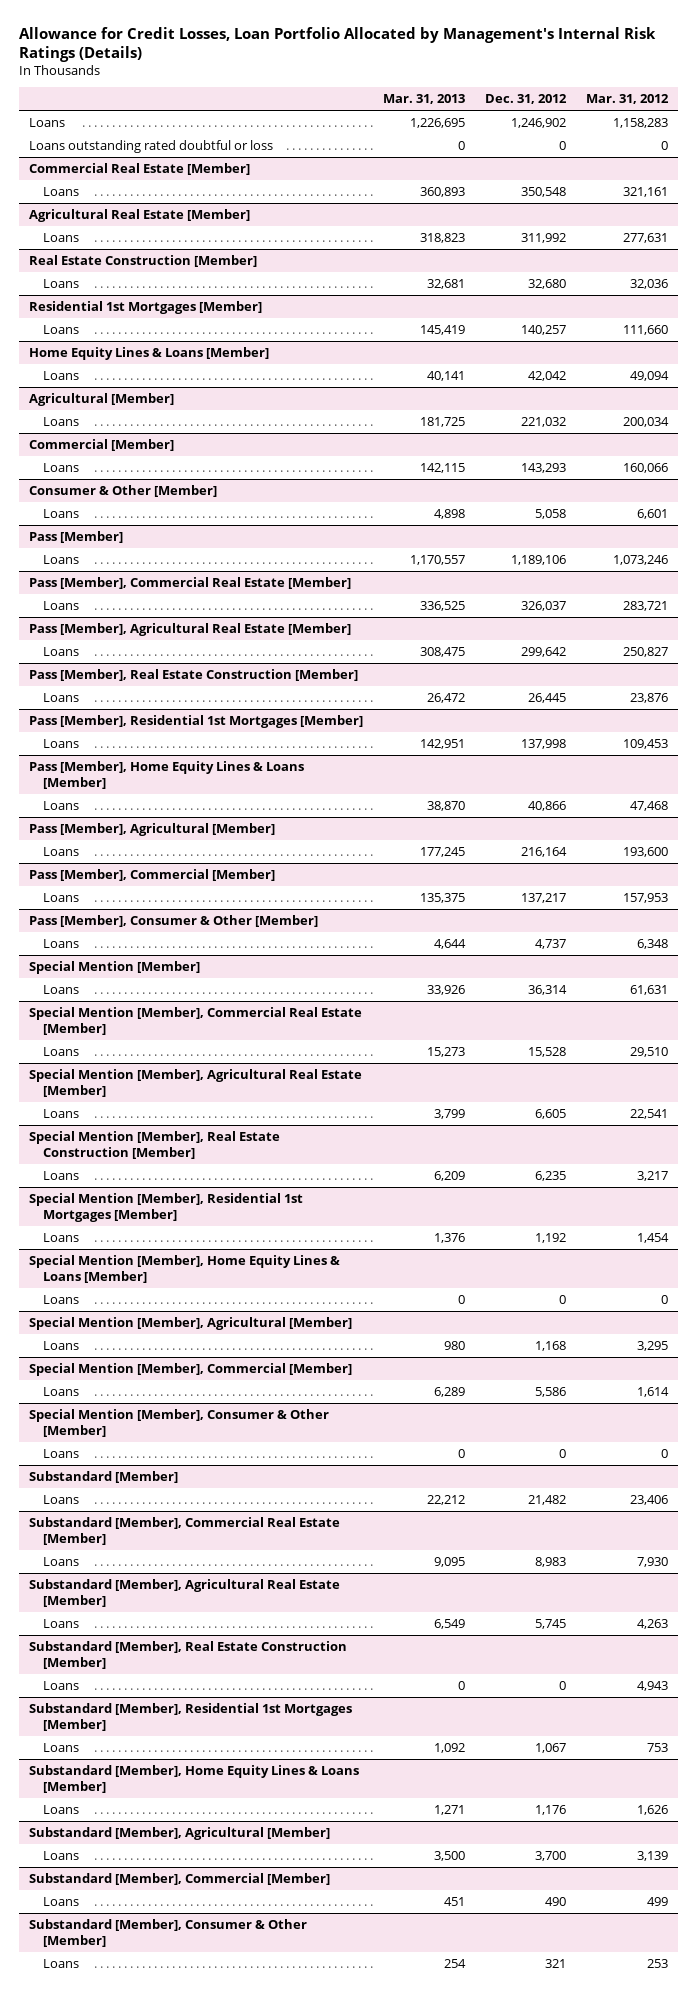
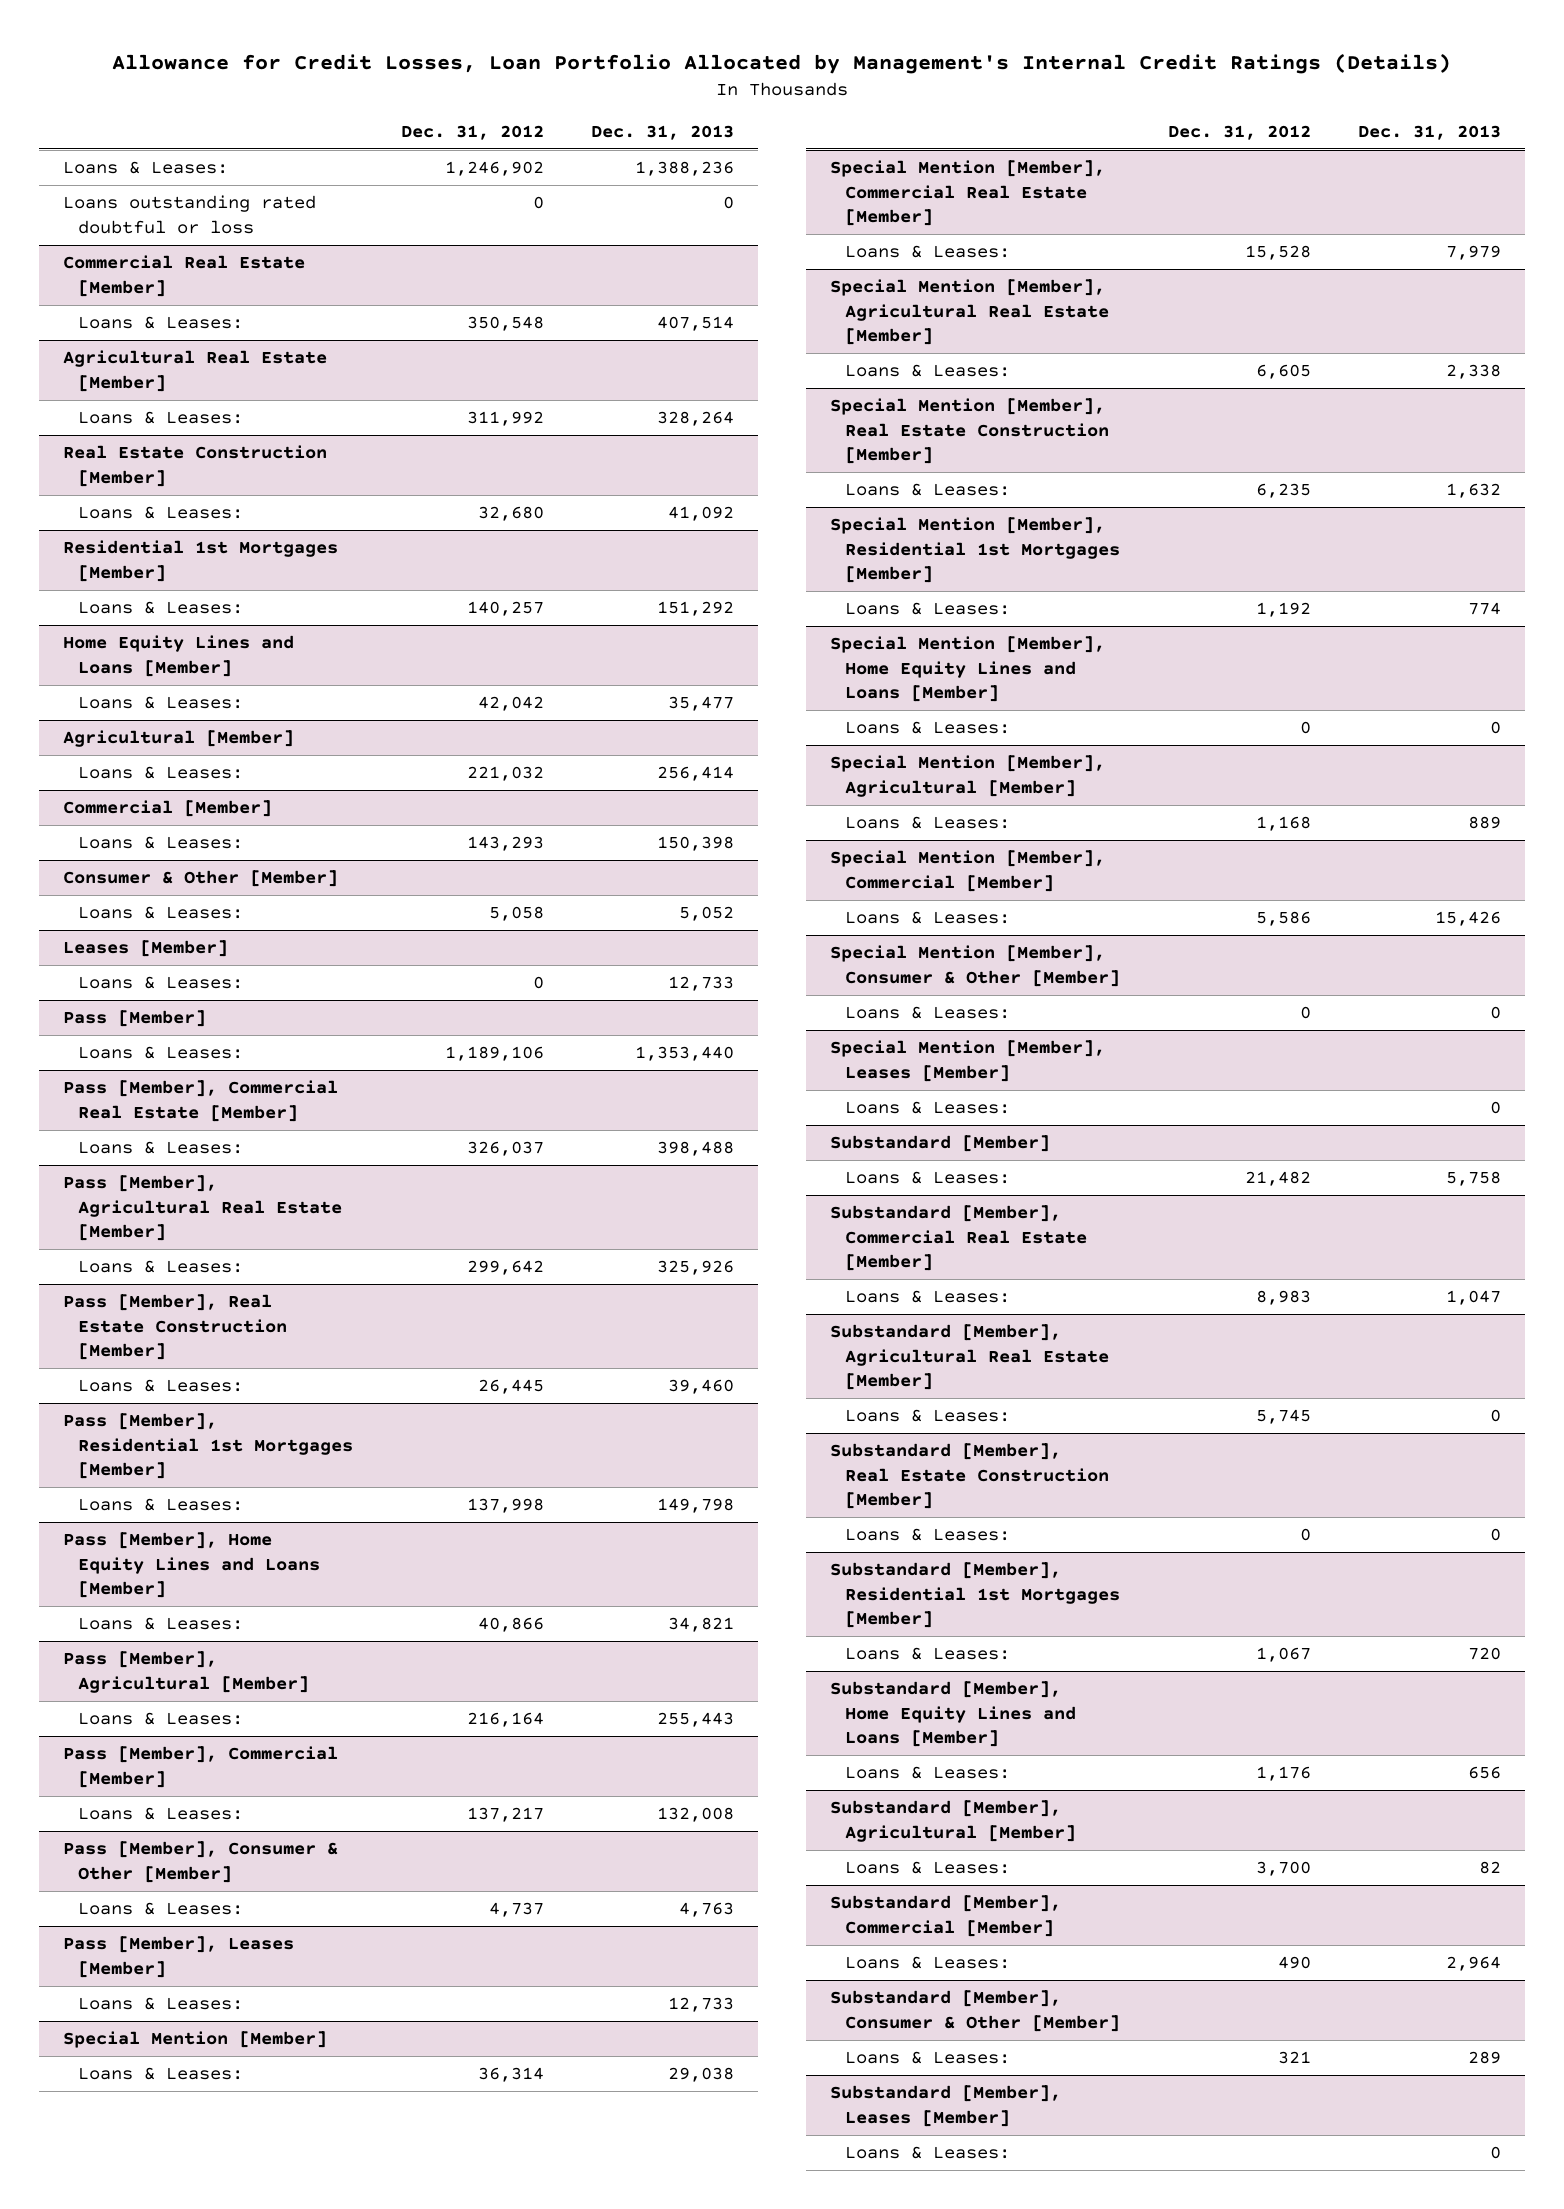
- Allowance for Credit Losses, Loan Portfolio Allocated by Management's Internal Risk Ratings (Details)
+ Allowance for Credit Losses, Loan Portfolio Allocated by Management's Internal Credit Ratings (Details)
- | Mar. 31, 2013 | Dec. 31, 2012 | Mar. 31, 2012
+ | Dec. 31, 2012 | Dec. 31, 2013
- Loans | 1,226,695 | 1,246,902 | 1,158,283
+ Loans & Leases: | 1,246,902 | 1,388,236
@ Commercial Real Estate [Member]
- Loans | 360,893 | 350,548 | 321,161
+ Loans & Leases: | 350,548 | 407,514
@ Agricultural Real Estate [Member]
- Loans | 318,823 | 311,992 | 277,631
+ Loans & Leases: | 311,992 | 328,264
@ Real Estate Construction [Member]
- Loans | 32,681 | 32,680 | 32,036
+ Loans & Leases: | 32,680 | 41,092
@ Residential 1st Mortgages [Member]
- Loans | 145,419 | 140,257 | 111,660
- Home Equity Lines & Loans [Member]
- Loans | 40,141 | 42,042 | 49,094
@ Residential 1st Mortgages [Member]
+ Loans & Leases: | 140,257 | 151,292
+ Home Equity Lines and Loans [Member]
+ Loans & Leases: | 42,042 | 35,477
@ Agricultural [Member]
- Loans | 181,725 | 221,032 | 200,034
+ Loans & Leases: | 221,032 | 256,414
@ Commercial [Member]
- Loans | 142,115 | 143,293 | 160,066
+ Loans & Leases: | 143,293 | 150,398
@ Consumer & Other [Member]
- Loans | 4,898 | 5,058 | 6,601
+ Loans & Leases: | 5,058 | 5,052
+ Leases [Member]
+ Loans & Leases: | 0 | 12,733
@ Pass [Member]
- Loans | 1,170,557 | 1,189,106 | 1,073,246
+ Loans & Leases: | 1,189,106 | 1,353,440
@ Pass [Member], Commercial Real Estate [Member]
- Loans | 336,525 | 326,037 | 283,721
+ Loans & Leases: | 326,037 | 398,488
@ Pass [Member], Agricultural Real Estate [Member]
- Loans | 308,475 | 299,642 | 250,827
+ Loans & Leases: | 299,642 | 325,926
@ Pass [Member], Real Estate Construction [Member]
- Loans | 26,472 | 26,445 | 23,876
+ Loans & Leases: | 26,445 | 39,460
@ Pass [Member], Residential 1st Mortgages [Member]
- Loans | 142,951 | 137,998 | 109,453
- Pass [Member], Home Equity Lines & Loans [Member]
- Loans | 38,870 | 40,866 | 47,468
@ Pass [Member], Residential 1st Mortgages [Member]
+ Loans & Leases: | 137,998 | 149,798
+ Pass [Member], Home Equity Lines and Loans [Member]
+ Loans & Leases: | 40,866 | 34,821
@ Pass [Member], Agricultural [Member]
- Loans | 177,245 | 216,164 | 193,600
+ Loans & Leases: | 216,164 | 255,443
@ Pass [Member], Commercial [Member]
- Loans | 135,375 | 137,217 | 157,953
+ Loans & Leases: | 137,217 | 132,008
@ Pass [Member], Consumer & Other [Member]
- Loans | 4,644 | 4,737 | 6,348
+ Loans & Leases: | 4,737 | 4,763
+ Pass [Member], Leases [Member]
+ Loans & Leases: | | 12,733
@ Special Mention [Member]
- Loans | 33,926 | 36,314 | 61,631
+ Loans & Leases: | 36,314 | 29,038
@ Special Mention [Member], Commercial Real Estate [Member]
- Loans | 15,273 | 15,528 | 29,510
+ Loans & Leases: | 15,528 | 7,979
@ Special Mention [Member], Agricultural Real Estate [Member]
- Loans | 3,799 | 6,605 | 22,541
+ Loans & Leases: | 6,605 | 2,338
@ Special Mention [Member], Real Estate Construction [Member]
- Loans | 6,209 | 6,235 | 3,217
+ Loans & Leases: | 6,235 | 1,632
@ Special Mention [Member], Residential 1st Mortgages [Member]
- Loans | 1,376 | 1,192 | 1,454
- Special Mention [Member], Home Equity Lines & Loans [Member]
- Loans | 0 | 0 | 0
@ Special Mention [Member], Residential 1st Mortgages [Member]
+ Loans & Leases: | 1,192 | 774
+ Special Mention [Member], Home Equity Lines and Loans [Member]
+ Loans & Leases: | 0 | 0
@ Special Mention [Member], Agricultural [Member]
- Loans | 980 | 1,168 | 3,295
+ Loans & Leases: | 1,168 | 889
@ Special Mention [Member], Commercial [Member]
- Loans | 6,289 | 5,586 | 1,614
+ Loans & Leases: | 5,586 | 15,426
@ Special Mention [Member], Consumer & Other [Member]
- Loans | 0 | 0 | 0
+ Loans & Leases: | 0 | 0
+ Special Mention [Member], Leases [Member]
+ Loans & Leases: | | 0
@ Substandard [Member]
- Loans | 22,212 | 21,482 | 23,406
+ Loans & Leases: | 21,482 | 5,758
@ Substandard [Member], Commercial Real Estate [Member]
- Loans | 9,095 | 8,983 | 7,930
+ Loans & Leases: | 8,983 | 1,047
@ Substandard [Member], Agricultural Real Estate [Member]
- Loans | 6,549 | 5,745 | 4,263
+ Loans & Leases: | 5,745 | 0
@ Substandard [Member], Real Estate Construction [Member]
- Loans | 0 | 0 | 4,943
+ Loans & Leases: | 0 | 0
@ Substandard [Member], Residential 1st Mortgages [Member]
- Loans | 1,092 | 1,067 | 753
- Substandard [Member], Home Equity Lines & Loans [Member]
- Loans | 1,271 | 1,176 | 1,626
@ Substandard [Member], Residential 1st Mortgages [Member]
+ Loans & Leases: | 1,067 | 720
+ Substandard [Member], Home Equity Lines and Loans [Member]
+ Loans & Leases: | 1,176 | 656
@ Substandard [Member], Agricultural [Member]
- Loans | 3,500 | 3,700 | 3,139
+ Loans & Leases: | 3,700 | 82
@ Substandard [Member], Commercial [Member]
- Loans | 451 | 490 | 499
+ Loans & Leases: | 490 | 2,964
@ Substandard [Member], Consumer & Other [Member]
- Loans | 254 | 321 | 253
+ Loans & Leases: | 321 | 289
+ Substandard [Member], Leases [Member]
+ Loans & Leases: | | 0

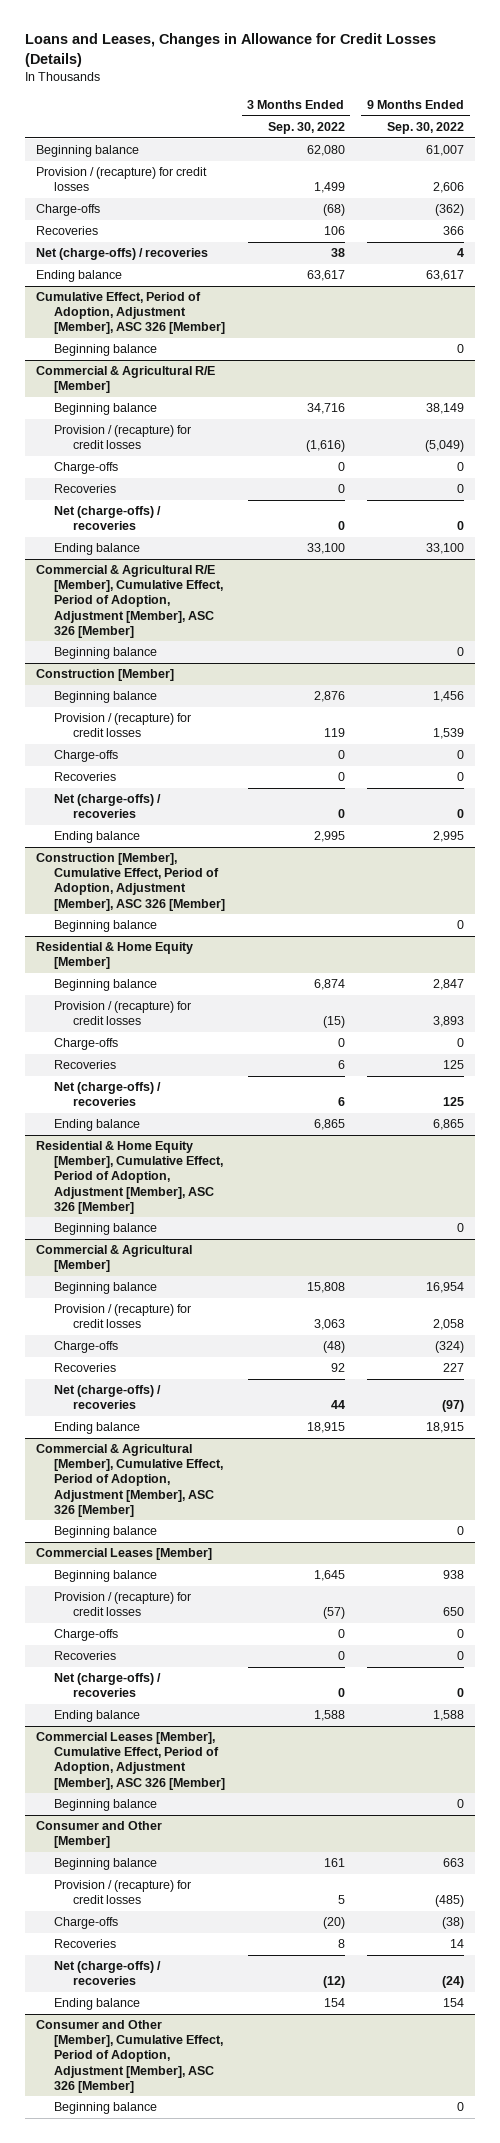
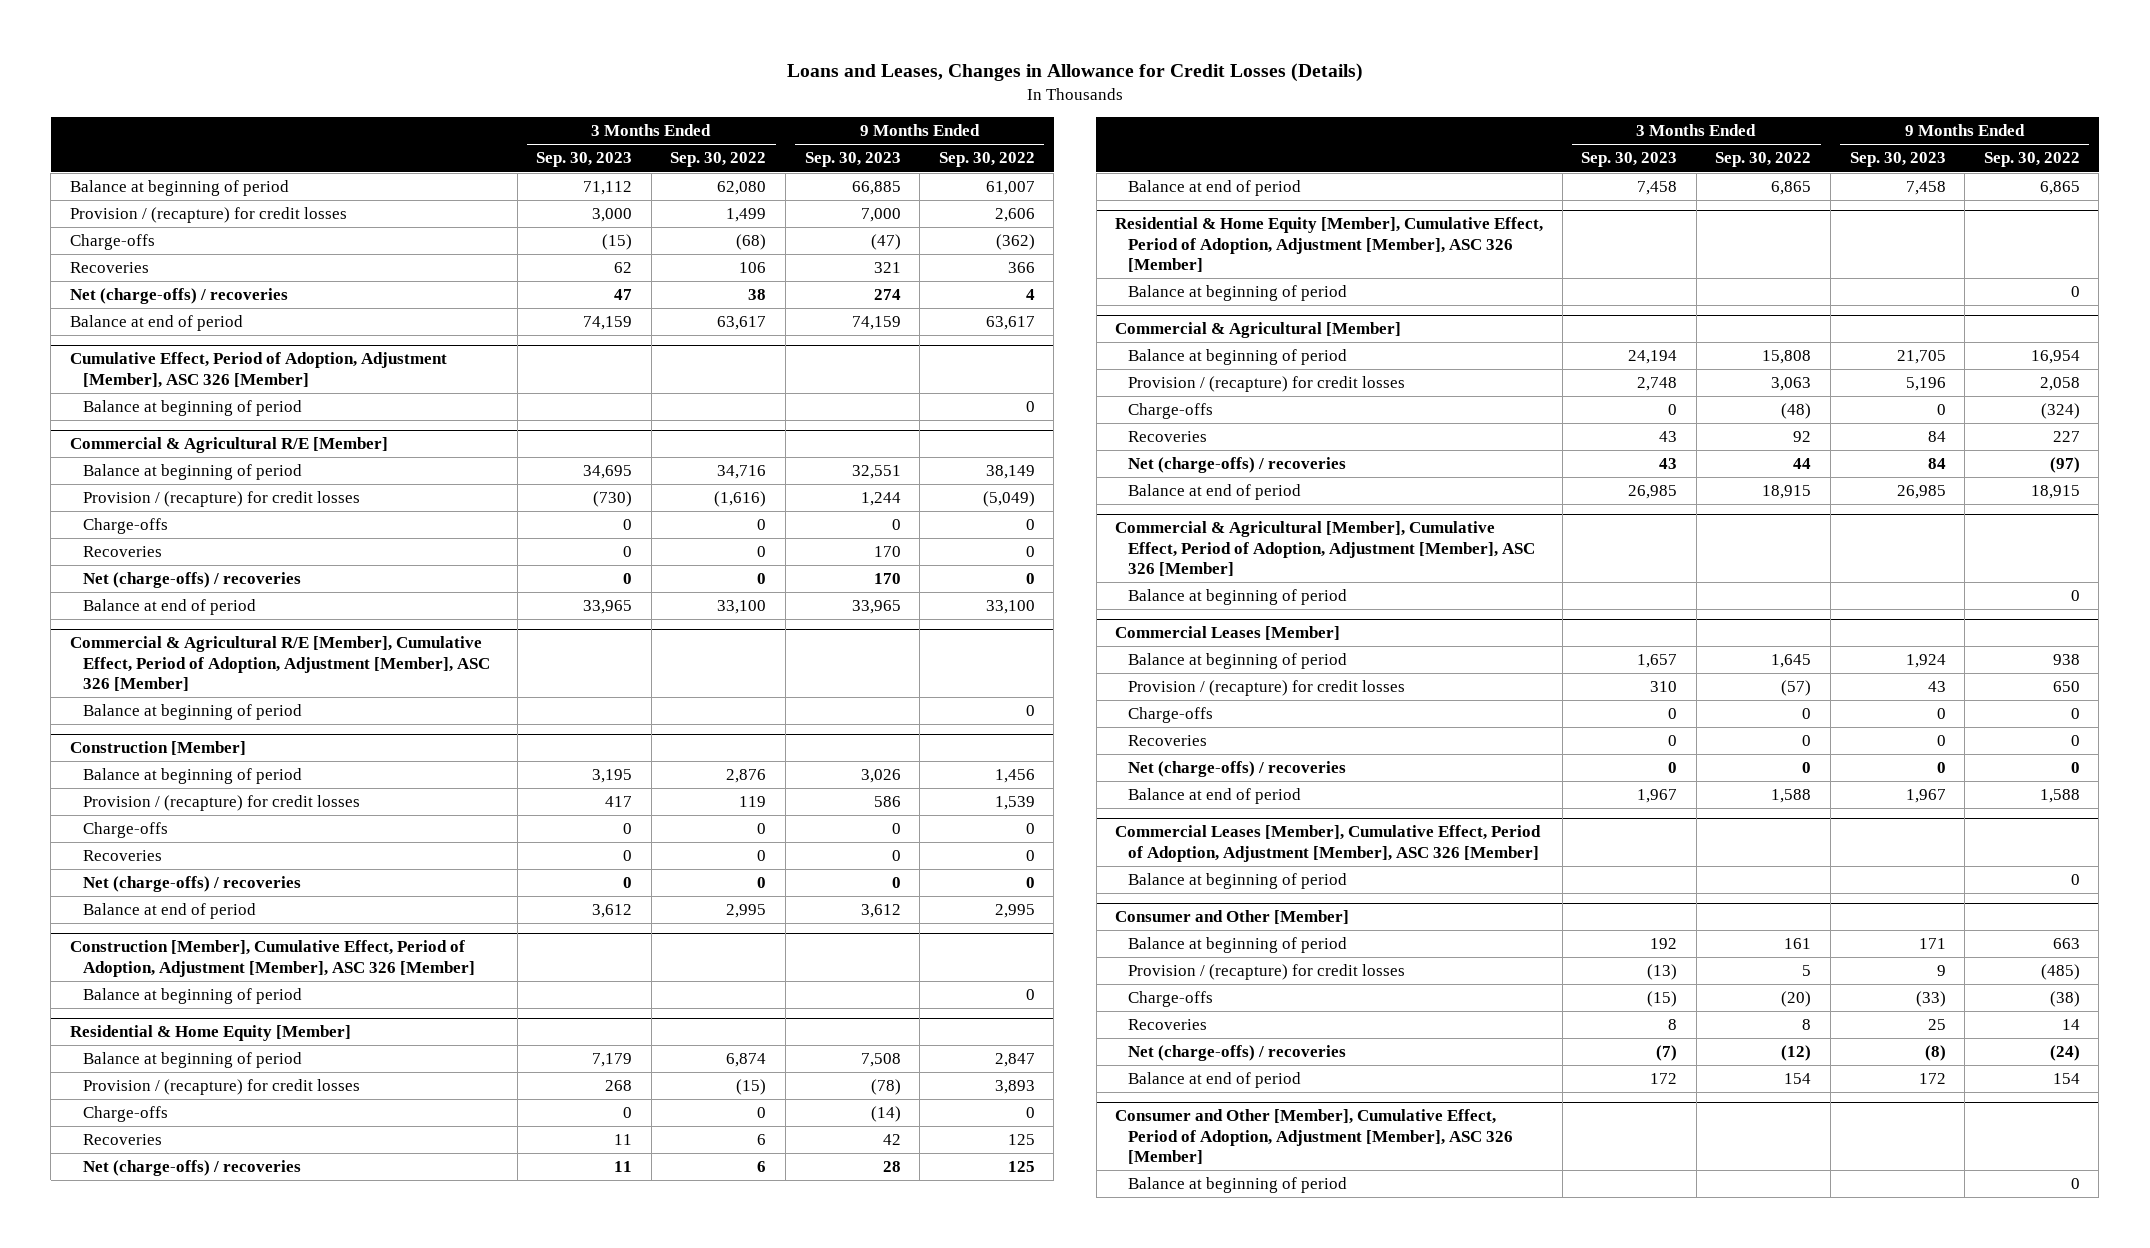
- | 3 Months Ended Sep. 30, 2022 | 9 Months Ended Sep. 30, 2022
+ | 3 Months Ended Sep. 30, 2023 | 3 Months Ended Sep. 30, 2022 | 9 Months Ended Sep. 30, 2023 | 9 Months Ended Sep. 30, 2022
- Beginning balance | 62,080 | 61,007
+ Balance at beginning of period | 71,112 | 62,080 | 66,885 | 61,007
- Ending balance | 63,617 | 63,617
+ Balance at end of period | 74,159 | 63,617 | 74,159 | 63,617
@ Cumulative Effect, Period of Adoption, Adjustment [Member], ASC 326 [Member]
- Beginning balance | | 0
+ Balance at beginning of period | | | | 0
@ Commercial & Agricultural R/E [Member]
- Beginning balance | 34,716 | 38,149
+ Balance at beginning of period | 34,695 | 34,716 | 32,551 | 38,149
- Ending balance | 33,100 | 33,100
+ Balance at end of period | 33,965 | 33,100 | 33,965 | 33,100
@ Commercial & Agricultural R/E [Member], Cumulative Effect, Period of Adoption, Adjustment [Member], ASC 326 [Member]
- Beginning balance | | 0
+ Balance at beginning of period | | | | 0
@ Construction [Member]
- Beginning balance | 2,876 | 1,456
+ Balance at beginning of period | 3,195 | 2,876 | 3,026 | 1,456
- Ending balance | 2,995 | 2,995
+ Balance at end of period | 3,612 | 2,995 | 3,612 | 2,995
@ Construction [Member], Cumulative Effect, Period of Adoption, Adjustment [Member], ASC 326 [Member]
- Beginning balance | | 0
+ Balance at beginning of period | | | | 0
@ Residential & Home Equity [Member]
- Beginning balance | 6,874 | 2,847
+ Balance at beginning of period | 7,179 | 6,874 | 7,508 | 2,847
- Ending balance | 6,865 | 6,865
+ Balance at end of period | 7,458 | 6,865 | 7,458 | 6,865
@ Residential & Home Equity [Member], Cumulative Effect, Period of Adoption, Adjustment [Member], ASC 326 [Member]
- Beginning balance | | 0
+ Balance at beginning of period | | | | 0
@ Commercial & Agricultural [Member]
- Beginning balance | 15,808 | 16,954
+ Balance at beginning of period | 24,194 | 15,808 | 21,705 | 16,954
- Ending balance | 18,915 | 18,915
+ Balance at end of period | 26,985 | 18,915 | 26,985 | 18,915
@ Commercial & Agricultural [Member], Cumulative Effect, Period of Adoption, Adjustment [Member], ASC 326 [Member]
- Beginning balance | | 0
+ Balance at beginning of period | | | | 0
@ Commercial Leases [Member]
- Beginning balance | 1,645 | 938
+ Balance at beginning of period | 1,657 | 1,645 | 1,924 | 938
- Ending balance | 1,588 | 1,588
+ Balance at end of period | 1,967 | 1,588 | 1,967 | 1,588
@ Commercial Leases [Member], Cumulative Effect, Period of Adoption, Adjustment [Member], ASC 326 [Member]
- Beginning balance | | 0
+ Balance at beginning of period | | | | 0
@ Consumer and Other [Member]
- Beginning balance | 161 | 663
+ Balance at beginning of period | 192 | 161 | 171 | 663
- Ending balance | 154 | 154
+ Balance at end of period | 172 | 154 | 172 | 154
@ Consumer and Other [Member], Cumulative Effect, Period of Adoption, Adjustment [Member], ASC 326 [Member]
- Beginning balance | | 0
+ Balance at beginning of period | | | | 0

